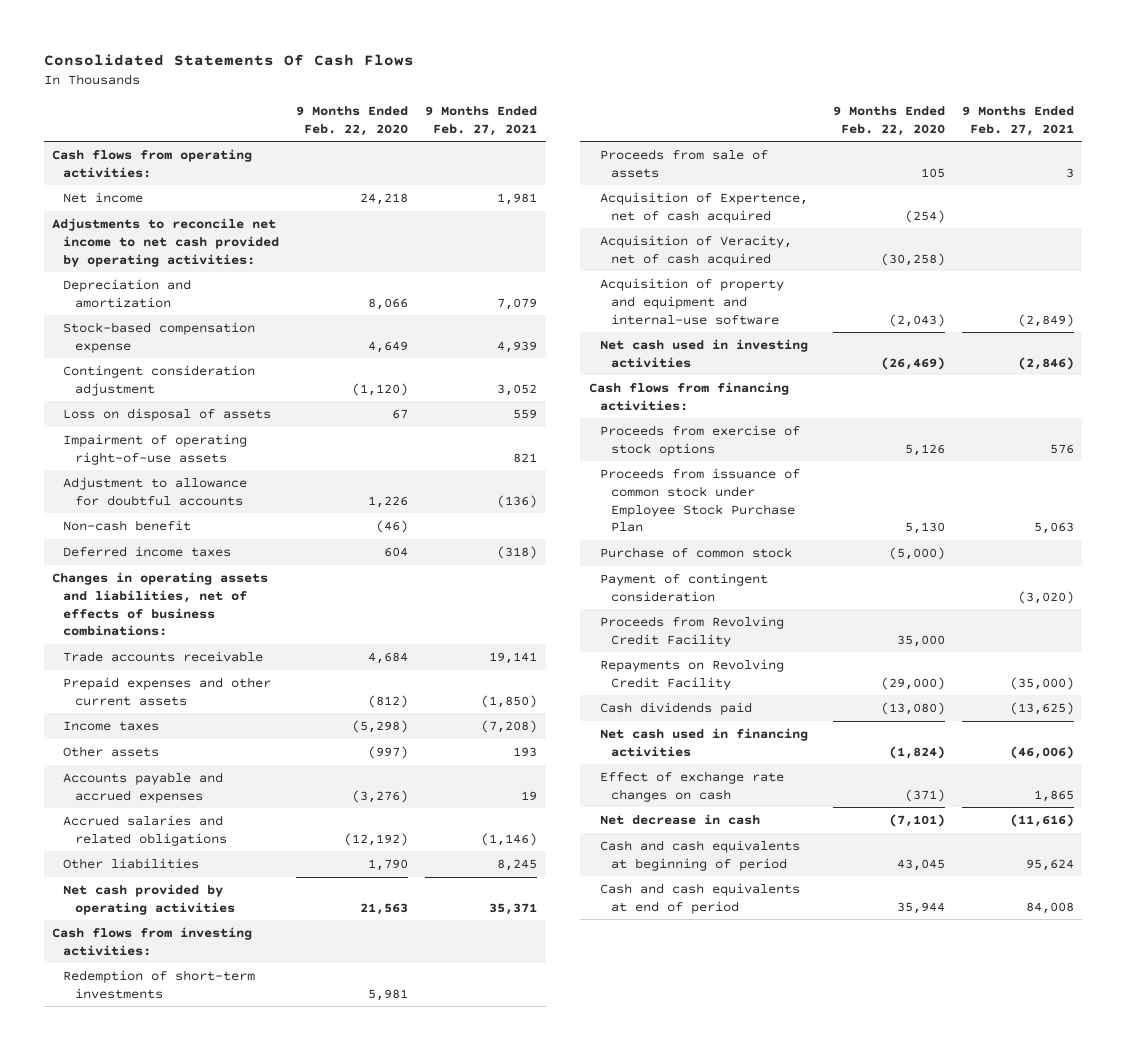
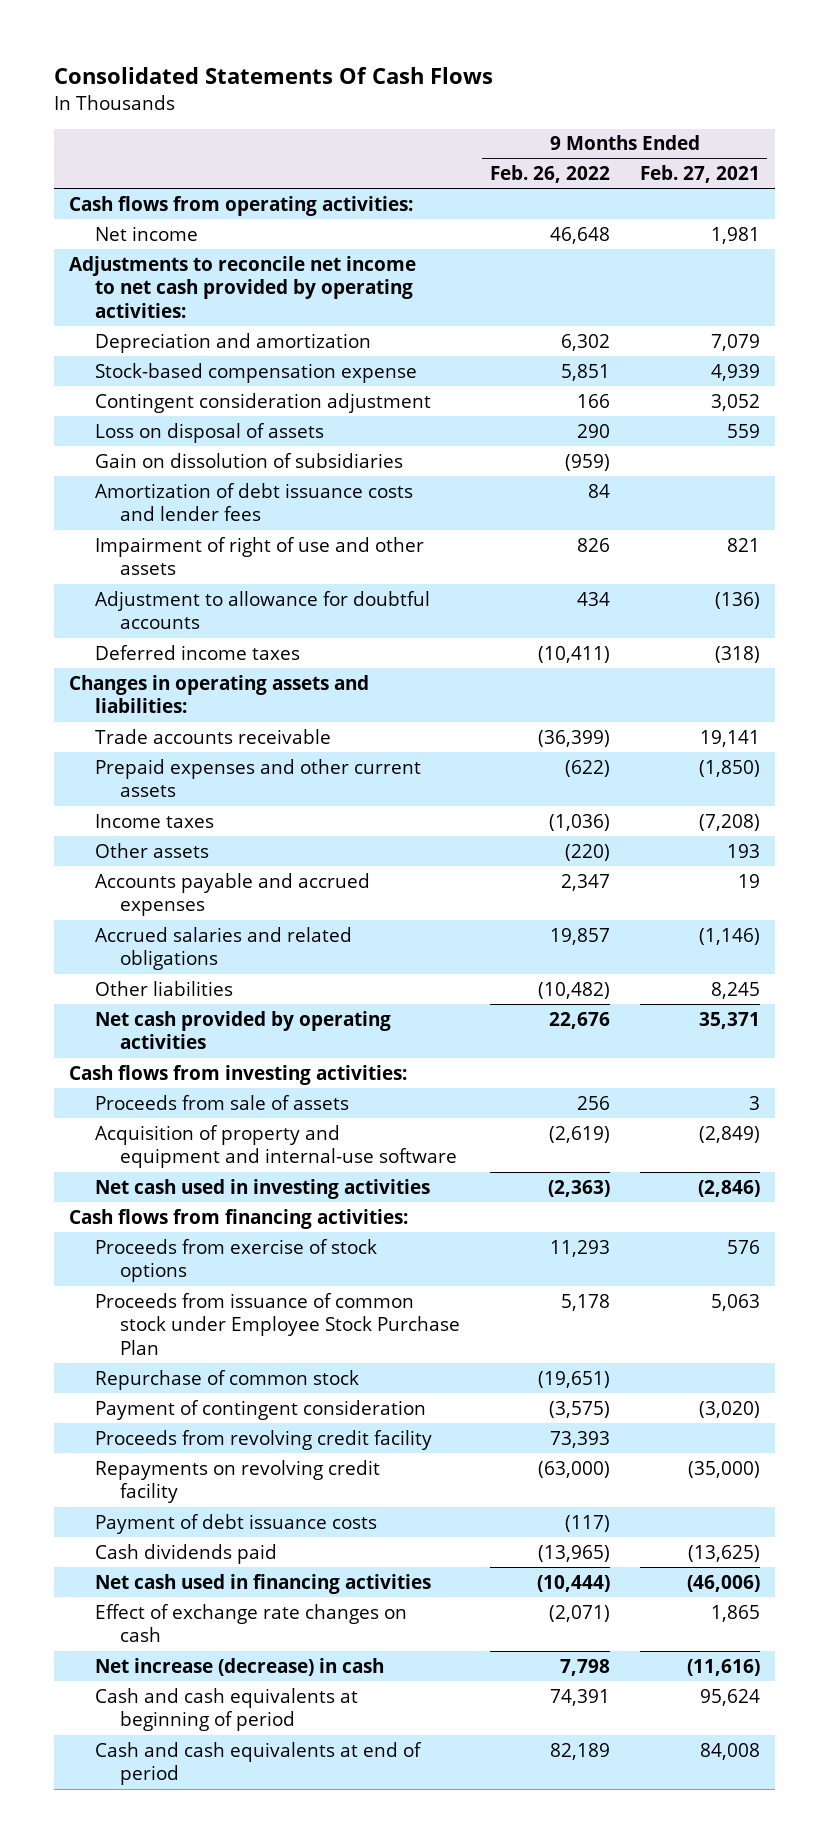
- | 9 Months Ended Feb. 22, 2020 | 9 Months Ended Feb. 27, 2021
+ | 9 Months Ended Feb. 26, 2022 | 9 Months Ended Feb. 27, 2021
- Impairment of operating right-of-use assets | | 821
+ Gain on dissolution of subsidiaries | (959) |
+ Amortization of debt issuance costs and lender fees | 84 |
+ Impairment of right of use and other assets | 826 | 821
- Non-cash benefit | (46) |
- Changes in operating assets and liabilities, net of effects of business combinations:
+ Changes in operating assets and liabilities:
- Redemption of short-term investments | 5,981 |
- Acquisition of Expertence, net of cash acquired | (254) |
- Acquisition of Veracity, net of cash acquired | (30,258) |
- Purchase of common stock | (5,000) |
+ Repurchase of common stock | (19,651) |
- Proceeds from Revolving Credit Facility | 35,000 |
- Repayments on Revolving Credit Facility | (29,000) | (35,000)
+ Proceeds from revolving credit facility | 73,393 |
+ Repayments on revolving credit facility | (63,000) | (35,000)
+ Payment of debt issuance costs | (117) |
- Net decrease in cash | (7,101) | (11,616)
+ Net increase (decrease) in cash | 7,798 | (11,616)

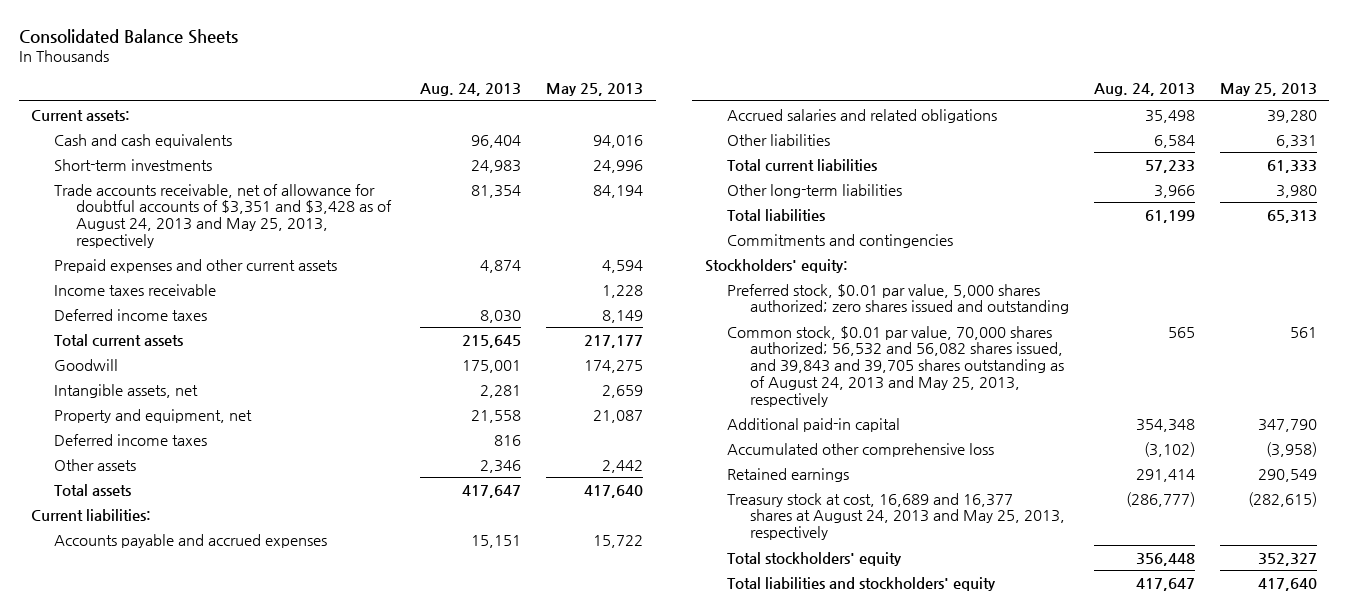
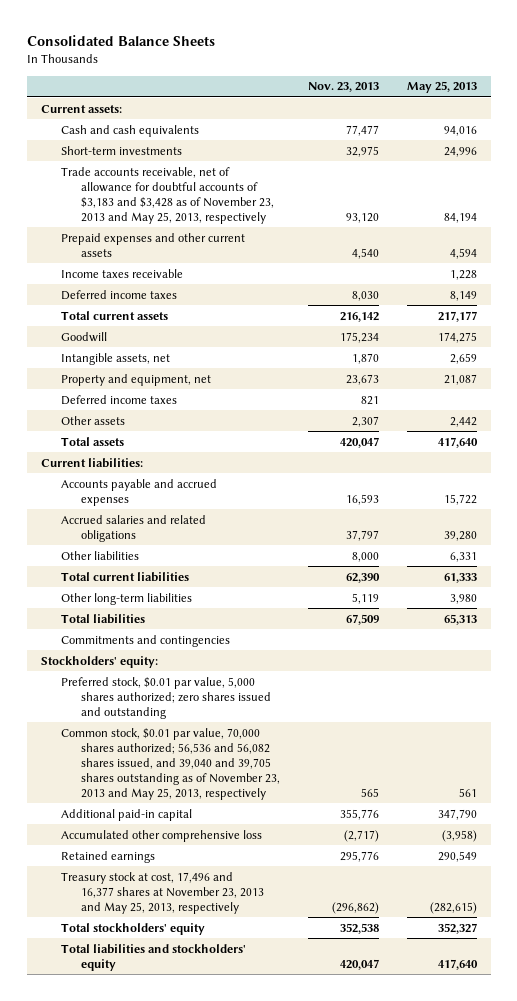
- | Aug. 24, 2013 | May 25, 2013
+ | Nov. 23, 2013 | May 25, 2013
- Trade accounts receivable, net of allowance for doubtful accounts of $3,351 and $3,428 as of August 24, 2013 and May 25, 2013, respectively | 81,354 | 84,194
+ Trade accounts receivable, net of allowance for doubtful accounts of $3,183 and $3,428 as of November 23, 2013 and May 25, 2013, respectively | 93,120 | 84,194
- Common stock, $0.01 par value, 70,000 shares authorized; 56,532 and 56,082 shares issued, and 39,843 and 39,705 shares outstanding as of August 24, 2013 and May 25, 2013, respectively | 565 | 561
+ Common stock, $0.01 par value, 70,000 shares authorized; 56,536 and 56,082 shares issued, and 39,040 and 39,705 shares outstanding as of November 23, 2013 and May 25, 2013, respectively | 565 | 561
- Treasury stock at cost, 16,689 and 16,377 shares at August 24, 2013 and May 25, 2013, respectively | (286,777) | (282,615)
+ Treasury stock at cost, 17,496 and 16,377 shares at November 23, 2013 and May 25, 2013, respectively | (296,862) | (282,615)

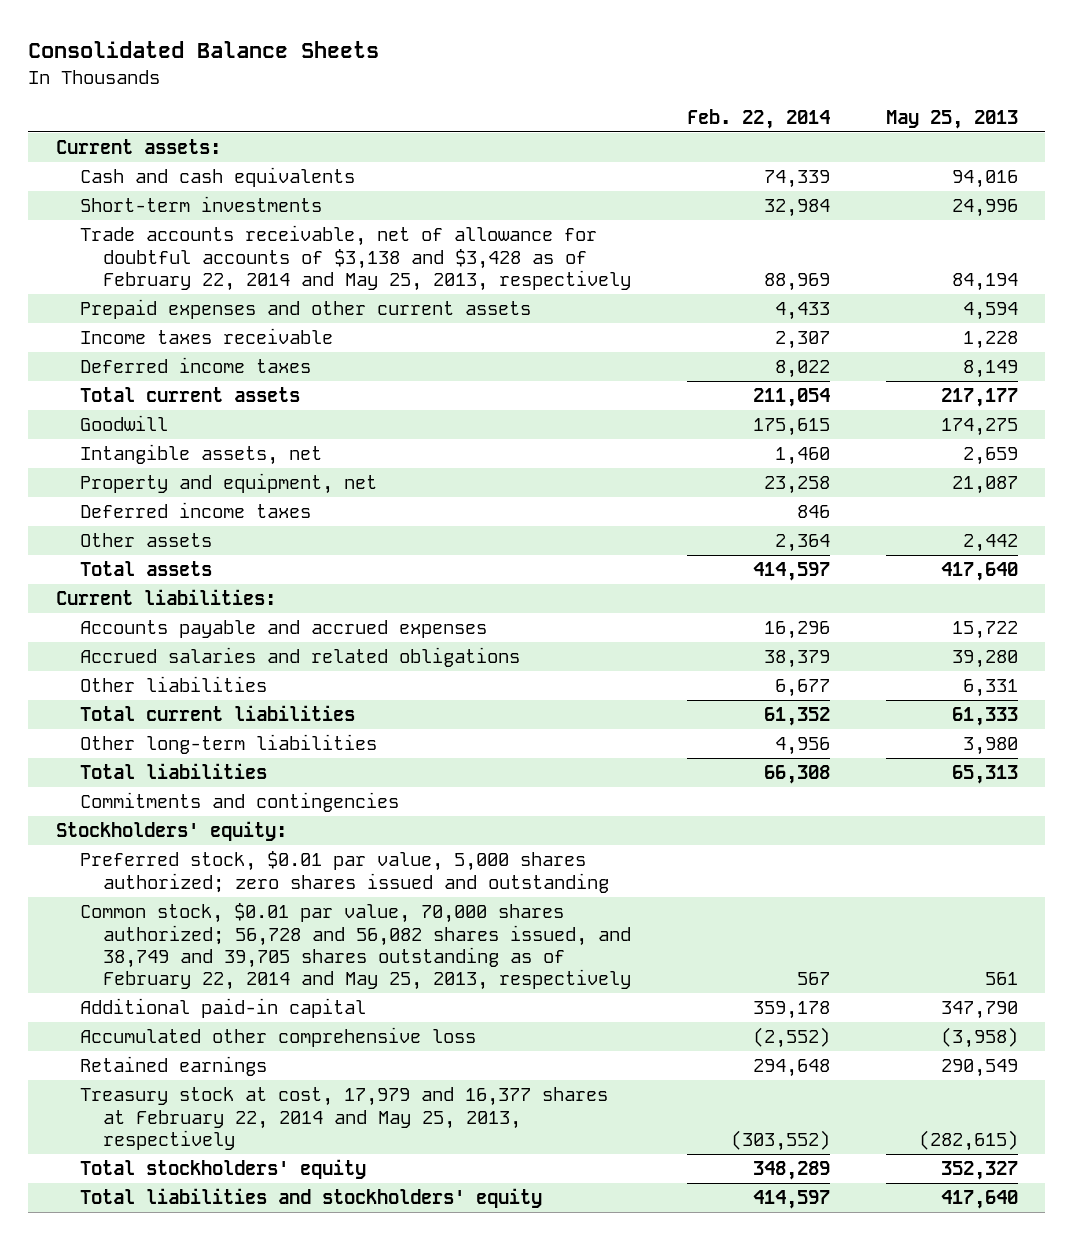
- | Nov. 23, 2013 | May 25, 2013
+ | Feb. 22, 2014 | May 25, 2013
- Trade accounts receivable, net of allowance for doubtful accounts of $3,183 and $3,428 as of November 23, 2013 and May 25, 2013, respectively | 93,120 | 84,194
+ Trade accounts receivable, net of allowance for doubtful accounts of $3,138 and $3,428 as of February 22, 2014 and May 25, 2013, respectively | 88,969 | 84,194
- Common stock, $0.01 par value, 70,000 shares authorized; 56,536 and 56,082 shares issued, and 39,040 and 39,705 shares outstanding as of November 23, 2013 and May 25, 2013, respectively | 565 | 561
+ Common stock, $0.01 par value, 70,000 shares authorized; 56,728 and 56,082 shares issued, and 38,749 and 39,705 shares outstanding as of February 22, 2014 and May 25, 2013, respectively | 567 | 561
- Treasury stock at cost, 17,496 and 16,377 shares at November 23, 2013 and May 25, 2013, respectively | (296,862) | (282,615)
+ Treasury stock at cost, 17,979 and 16,377 shares at February 22, 2014 and May 25, 2013, respectively | (303,552) | (282,615)

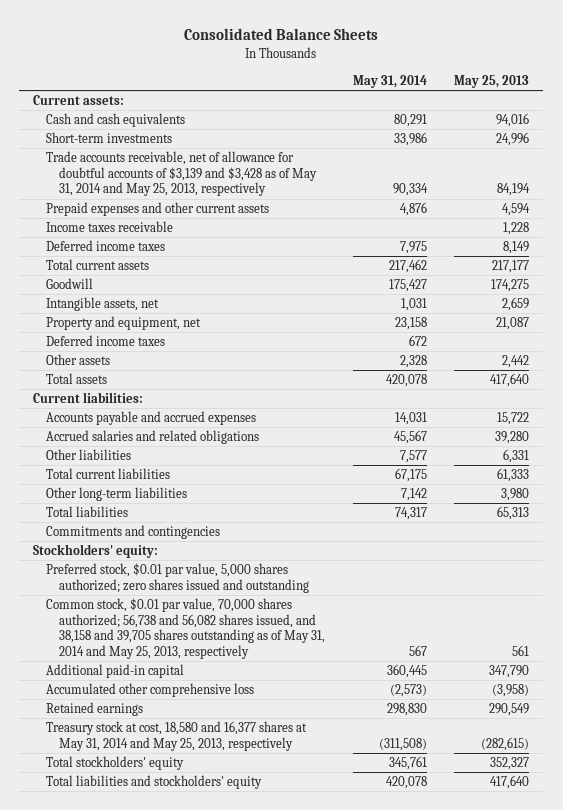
- | Feb. 22, 2014 | May 25, 2013
+ | May 31, 2014 | May 25, 2013
- Trade accounts receivable, net of allowance for doubtful accounts of $3,138 and $3,428 as of February 22, 2014 and May 25, 2013, respectively | 88,969 | 84,194
+ Trade accounts receivable, net of allowance for doubtful accounts of $3,139 and $3,428 as of May 31, 2014 and May 25, 2013, respectively | 90,334 | 84,194
- Common stock, $0.01 par value, 70,000 shares authorized; 56,728 and 56,082 shares issued, and 38,749 and 39,705 shares outstanding as of February 22, 2014 and May 25, 2013, respectively | 567 | 561
+ Common stock, $0.01 par value, 70,000 shares authorized; 56,738 and 56,082 shares issued, and 38,158 and 39,705 shares outstanding as of May 31, 2014 and May 25, 2013, respectively | 567 | 561
- Treasury stock at cost, 17,979 and 16,377 shares at February 22, 2014 and May 25, 2013, respectively | (303,552) | (282,615)
+ Treasury stock at cost, 18,580 and 16,377 shares at May 31, 2014 and May 25, 2013, respectively | (311,508) | (282,615)

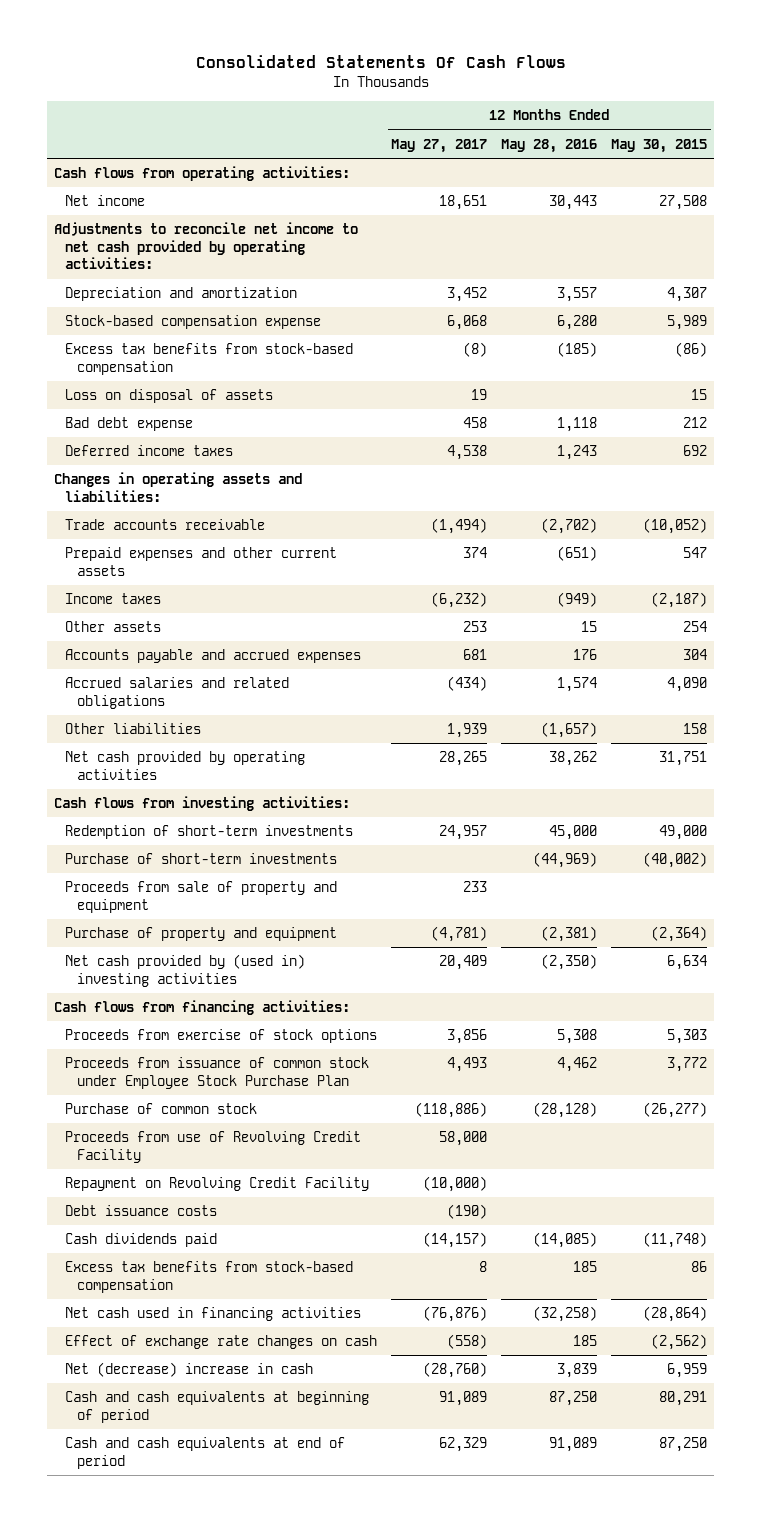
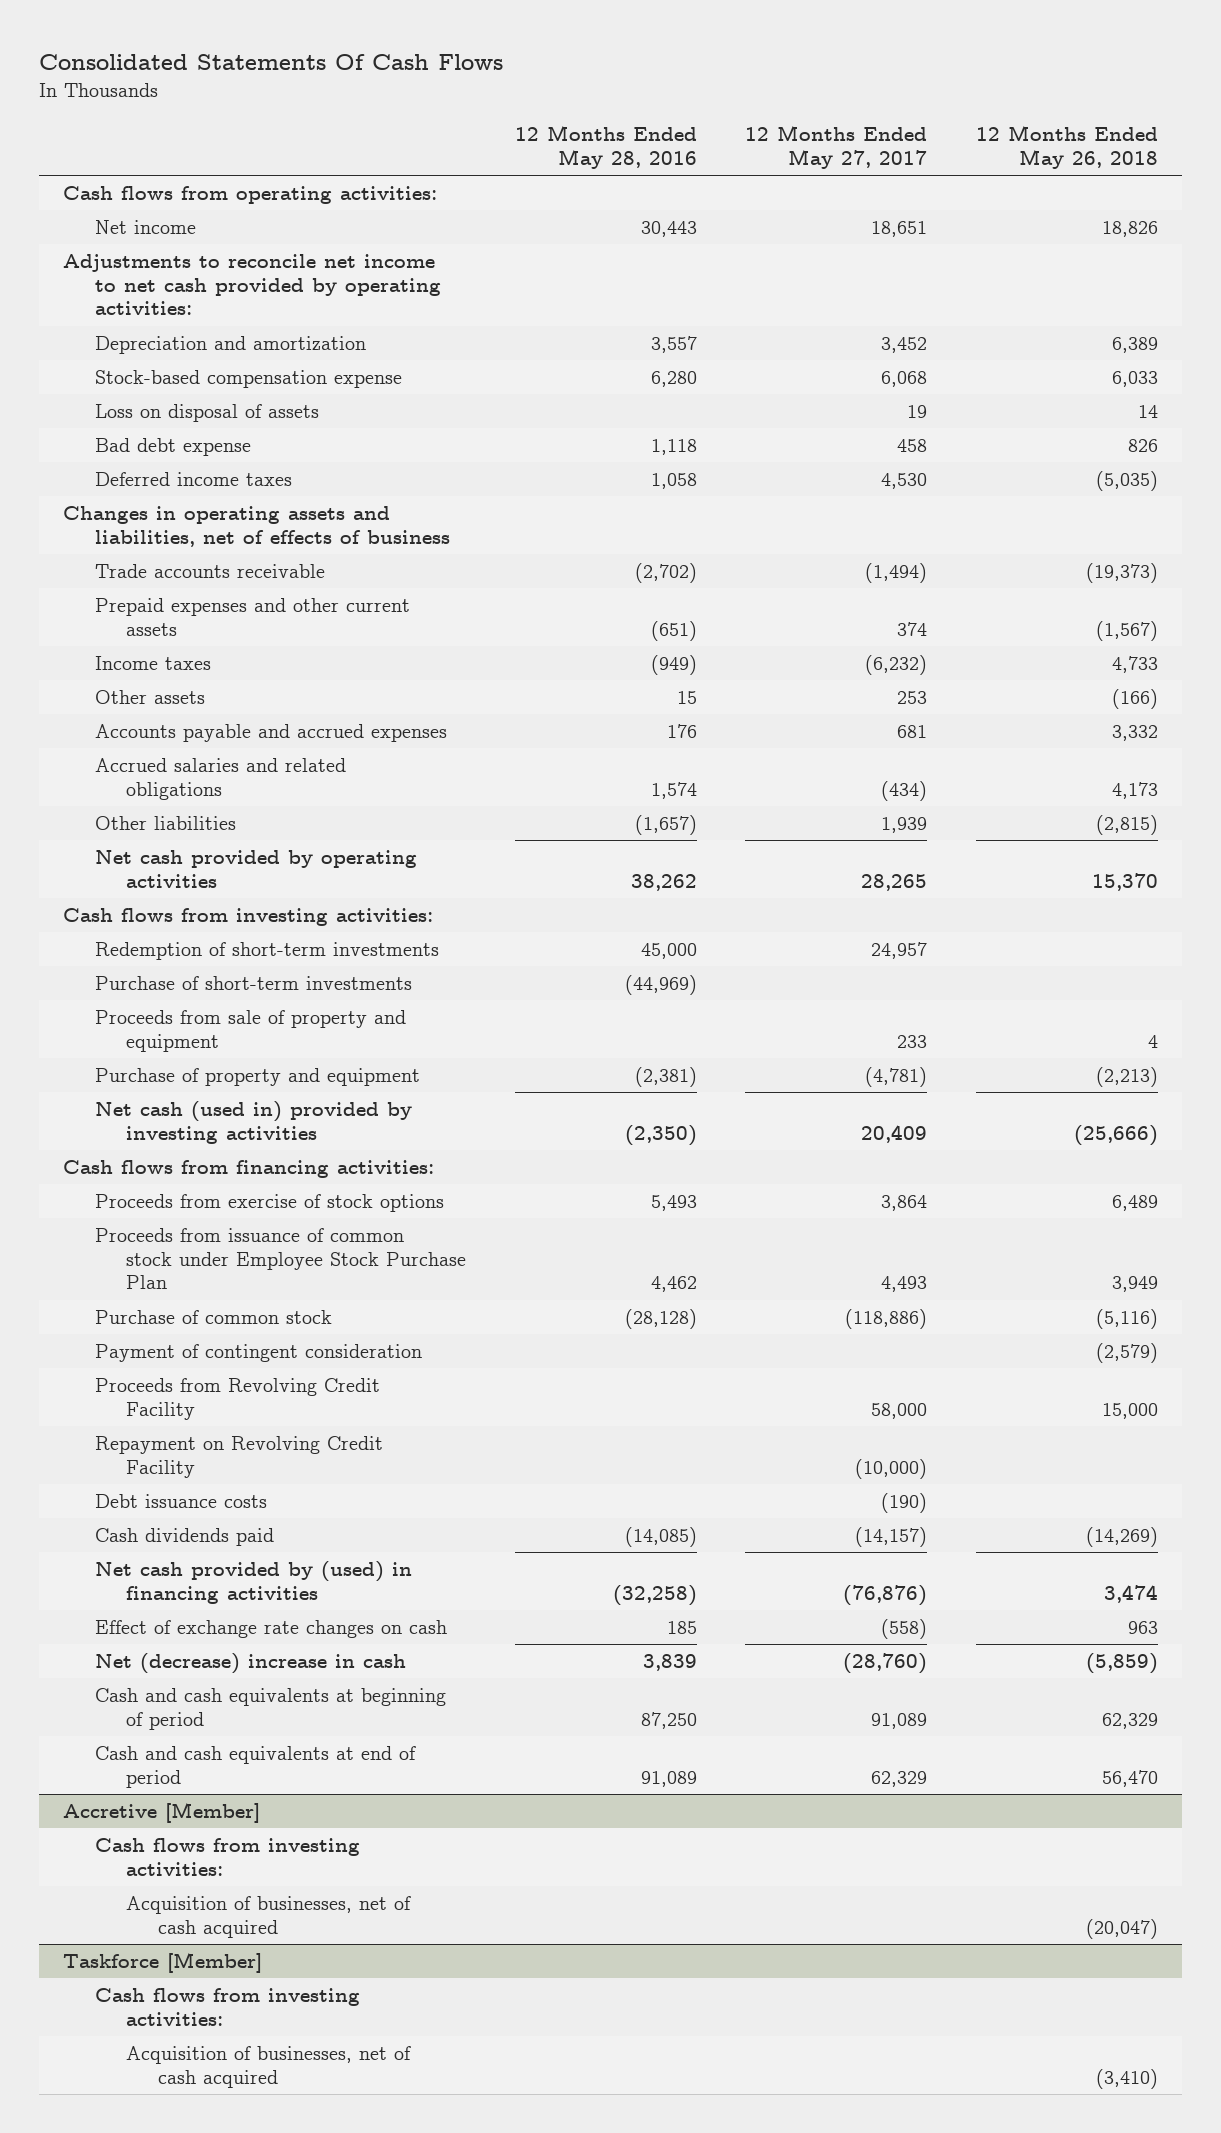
- | 12 Months Ended May 27, 2017 | 12 Months Ended May 28, 2016 | 12 Months Ended May 30, 2015
+ | 12 Months Ended May 28, 2016 | 12 Months Ended May 27, 2017 | 12 Months Ended May 26, 2018
- Excess tax benefits from stock-based compensation | (8) | (185) | (86)
- Deferred income taxes | 4,538 | 1,243 | 692
- Changes in operating assets and liabilities:
+ Deferred income taxes | 1,058 | 4,530 | (5,035)
+ Changes in operating assets and liabilities, net of effects of business
- Net cash provided by (used in) investing activities | 20,409 | (2,350) | 6,634
+ Net cash (used in) provided by investing activities | (2,350) | 20,409 | (25,666)
- Proceeds from exercise of stock options | 3,856 | 5,308 | 5,303
+ Proceeds from exercise of stock options | 5,493 | 3,864 | 6,489
- Proceeds from use of Revolving Credit Facility | 58,000 | |
+ Payment of contingent consideration | | | (2,579)
+ Proceeds from Revolving Credit Facility | | 58,000 | 15,000
- Excess tax benefits from stock-based compensation | 8 | 185 | 86
- Net cash used in financing activities | (76,876) | (32,258) | (28,864)
+ Net cash provided by (used) in financing activities | (32,258) | (76,876) | 3,474
+ Accretive [Member]
+ Cash flows from investing activities:
+ Acquisition of businesses, net of cash acquired | | | (20,047)
+ Taskforce [Member]
+ Cash flows from investing activities:
+ Acquisition of businesses, net of cash acquired | | | (3,410)

